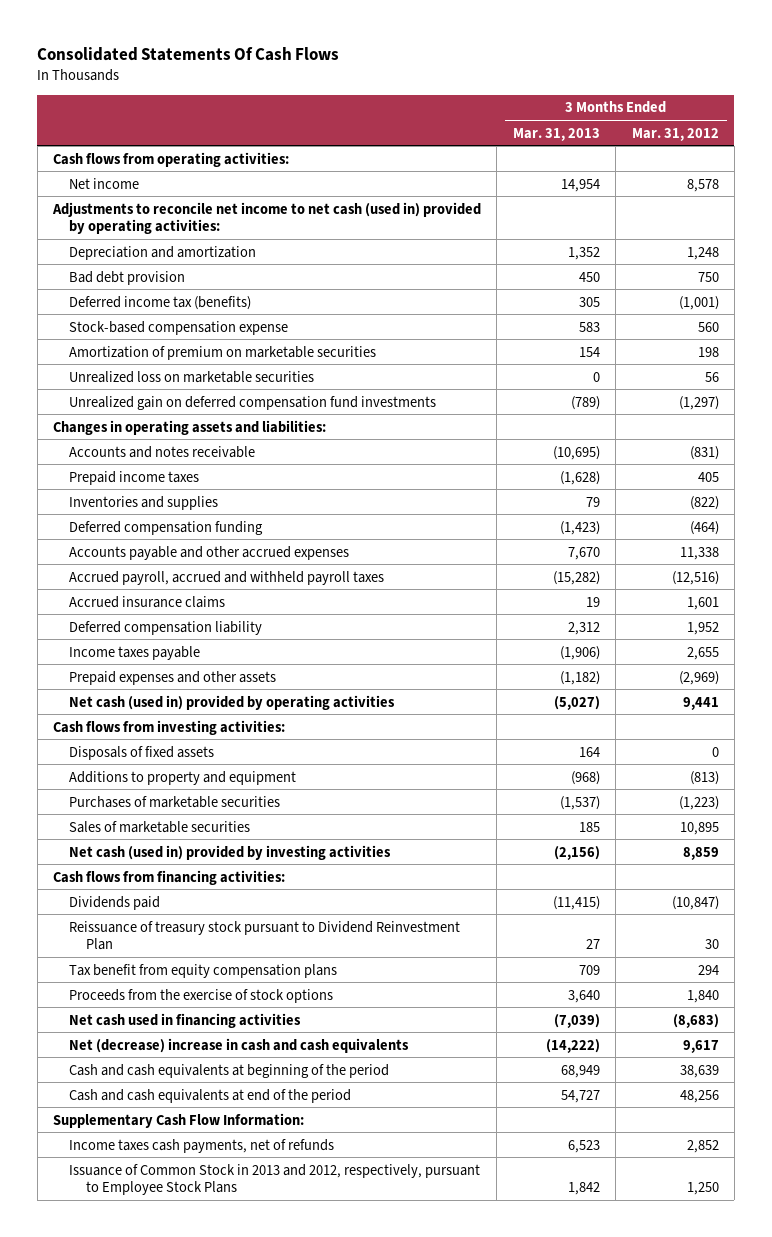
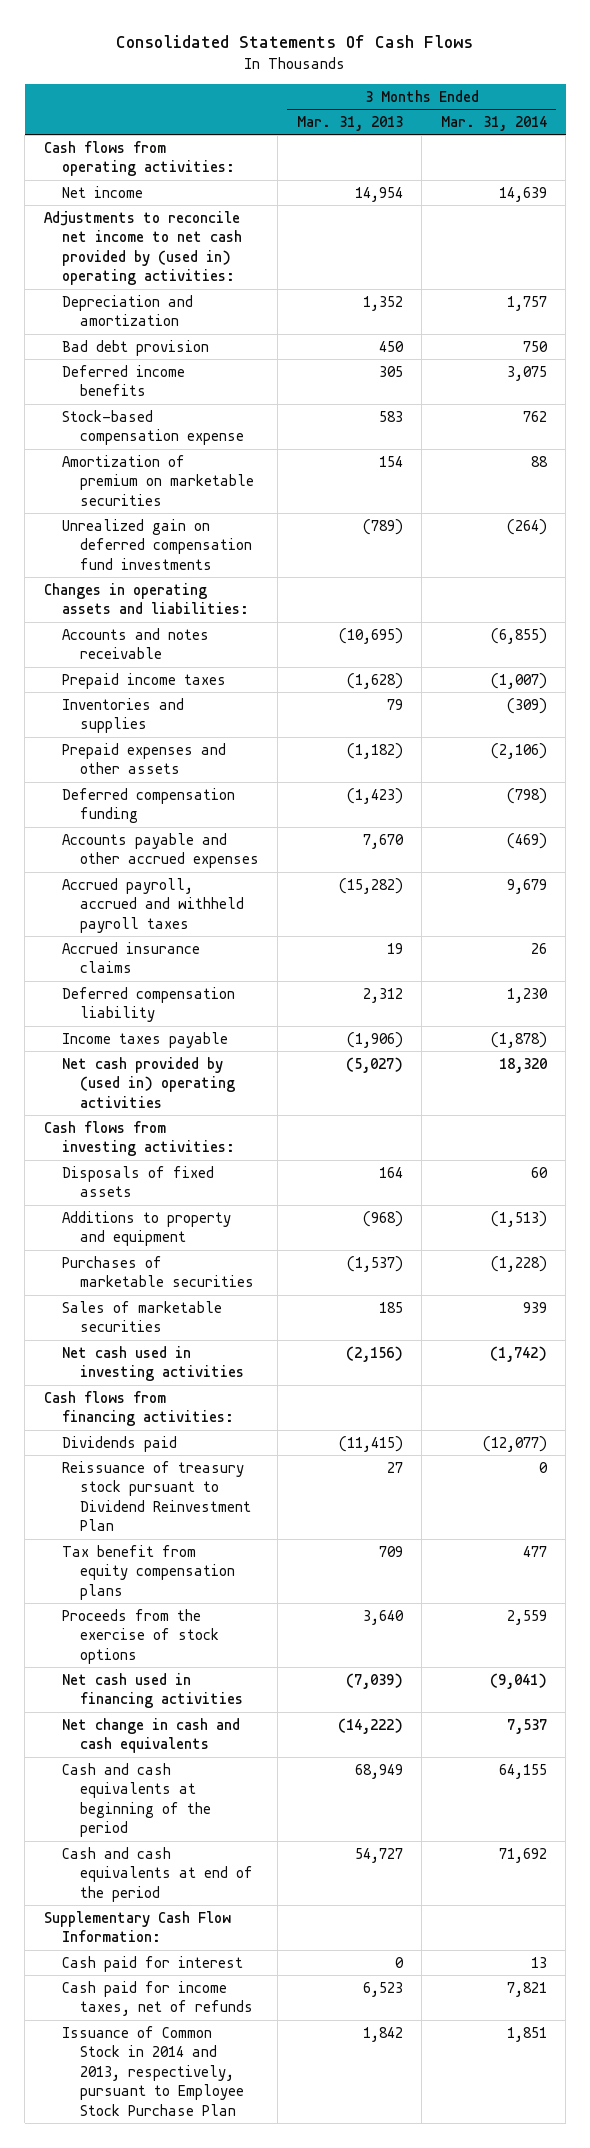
- | 3 Months Ended Mar. 31, 2013 | 3 Months Ended Mar. 31, 2012
+ | 3 Months Ended Mar. 31, 2013 | 3 Months Ended Mar. 31, 2014
- Adjustments to reconcile net income to net cash (used in) provided by operating activities:
+ Adjustments to reconcile net income to net cash provided by (used in) operating activities:
- Deferred income tax (benefits) | 305 | (1,001)
+ Deferred income benefits | 305 | 3,075
- Unrealized loss on marketable securities | 0 | 56
moved up: Prepaid expenses and other assets | (1,182) | (2,106)
- Net cash (used in) provided by operating activities | (5,027) | 9,441
+ Net cash provided by (used in) operating activities | (5,027) | 18,320
- Net cash (used in) provided by investing activities | (2,156) | 8,859
+ Net cash used in investing activities | (2,156) | (1,742)
- Net (decrease) increase in cash and cash equivalents | (14,222) | 9,617
+ Net change in cash and cash equivalents | (14,222) | 7,537
- Income taxes cash payments, net of refunds | 6,523 | 2,852
- Issuance of Common Stock in 2013 and 2012, respectively, pursuant to Employee Stock Plans | 1,842 | 1,250
+ Cash paid for interest | 0 | 13
+ Cash paid for income taxes, net of refunds | 6,523 | 7,821
+ Issuance of Common Stock in 2014 and 2013, respectively, pursuant to Employee Stock Purchase Plan | 1,842 | 1,851

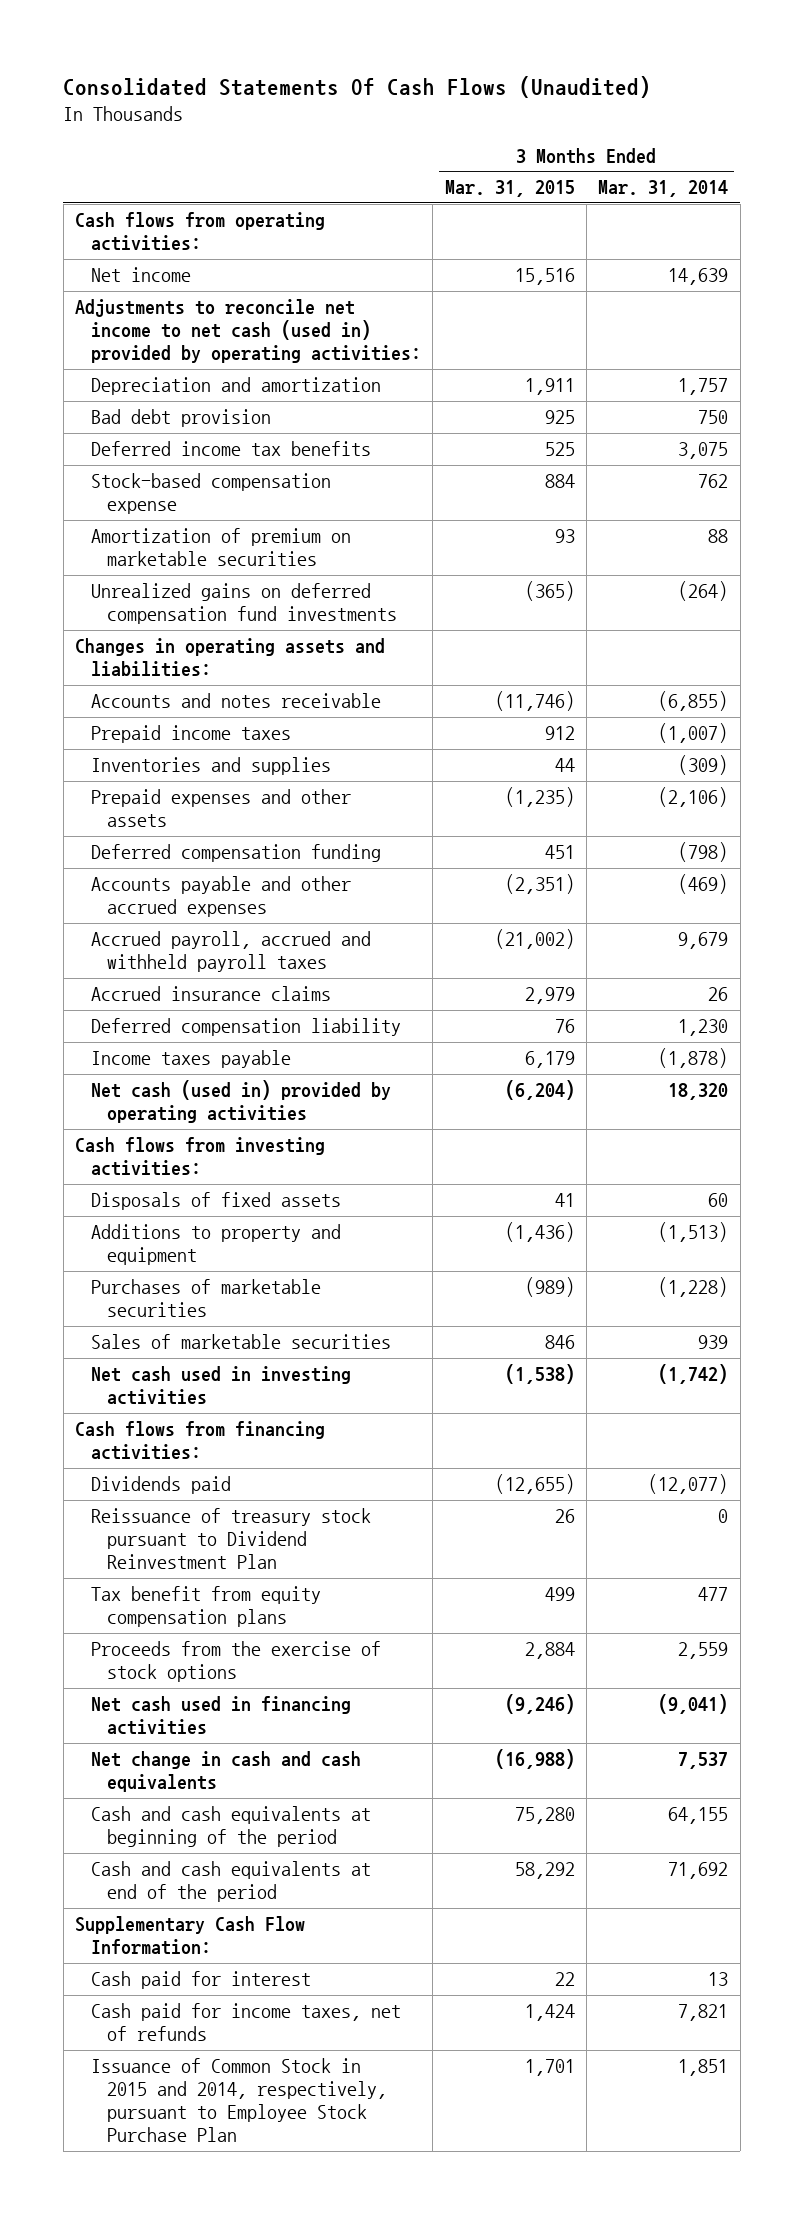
- Consolidated Statements Of Cash Flows
+ Consolidated Statements Of Cash Flows (Unaudited)
- | 3 Months Ended Mar. 31, 2013 | 3 Months Ended Mar. 31, 2014
+ | 3 Months Ended Mar. 31, 2015 | 3 Months Ended Mar. 31, 2014
- Adjustments to reconcile net income to net cash provided by (used in) operating activities:
+ Adjustments to reconcile net income to net cash (used in) provided by operating activities:
- Deferred income benefits | 305 | 3,075
+ Deferred income tax benefits | 525 | 3,075
- Unrealized gain on deferred compensation fund investments | (789) | (264)
+ Unrealized gains on deferred compensation fund investments | (365) | (264)
- Net cash provided by (used in) operating activities | (5,027) | 18,320
+ Net cash (used in) provided by operating activities | (6,204) | 18,320
- Issuance of Common Stock in 2014 and 2013, respectively, pursuant to Employee Stock Purchase Plan | 1,842 | 1,851
+ Issuance of Common Stock in 2015 and 2014, respectively, pursuant to Employee Stock Purchase Plan | 1,701 | 1,851

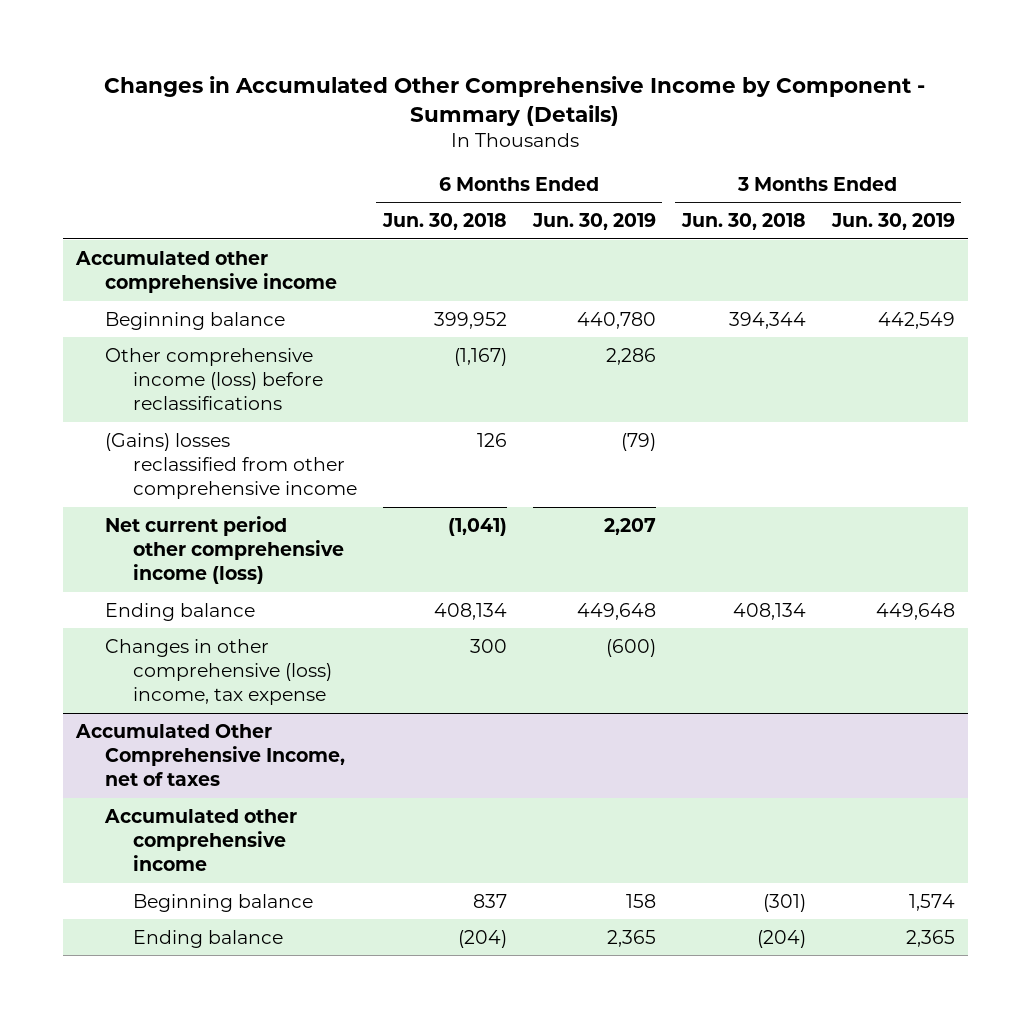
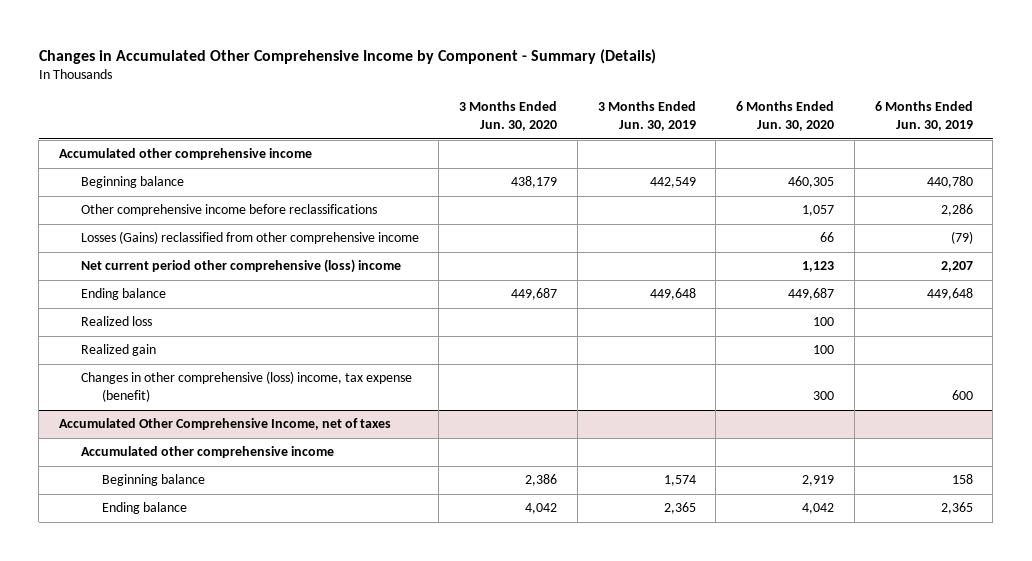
- | 6 Months Ended Jun. 30, 2018 | 6 Months Ended Jun. 30, 2019 | 3 Months Ended Jun. 30, 2018 | 3 Months Ended Jun. 30, 2019
+ | 3 Months Ended Jun. 30, 2020 | 3 Months Ended Jun. 30, 2019 | 6 Months Ended Jun. 30, 2020 | 6 Months Ended Jun. 30, 2019
- Other comprehensive income (loss) before reclassifications | (1,167) | 2,286 | |
- (Gains) losses reclassified from other comprehensive income | 126 | (79) | |
- Net current period other comprehensive income (loss) | (1,041) | 2,207 | |
+ Other comprehensive income before reclassifications | | | 1,057 | 2,286
+ Losses (Gains) reclassified from other comprehensive income | | | 66 | (79)
+ Net current period other comprehensive (loss) income | | | 1,123 | 2,207
- Changes in other comprehensive (loss) income, tax expense | 300 | (600) | |
+ Realized loss | | | 100 |
+ Realized gain | | | 100 |
+ Changes in other comprehensive (loss) income, tax expense (benefit) | | | 300 | 600

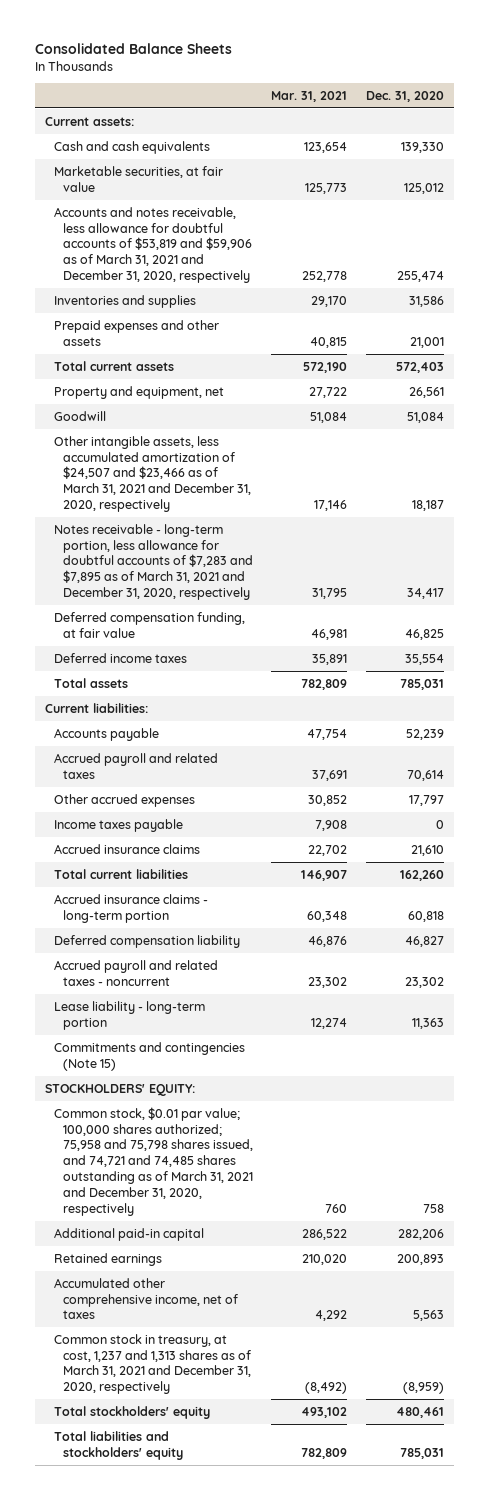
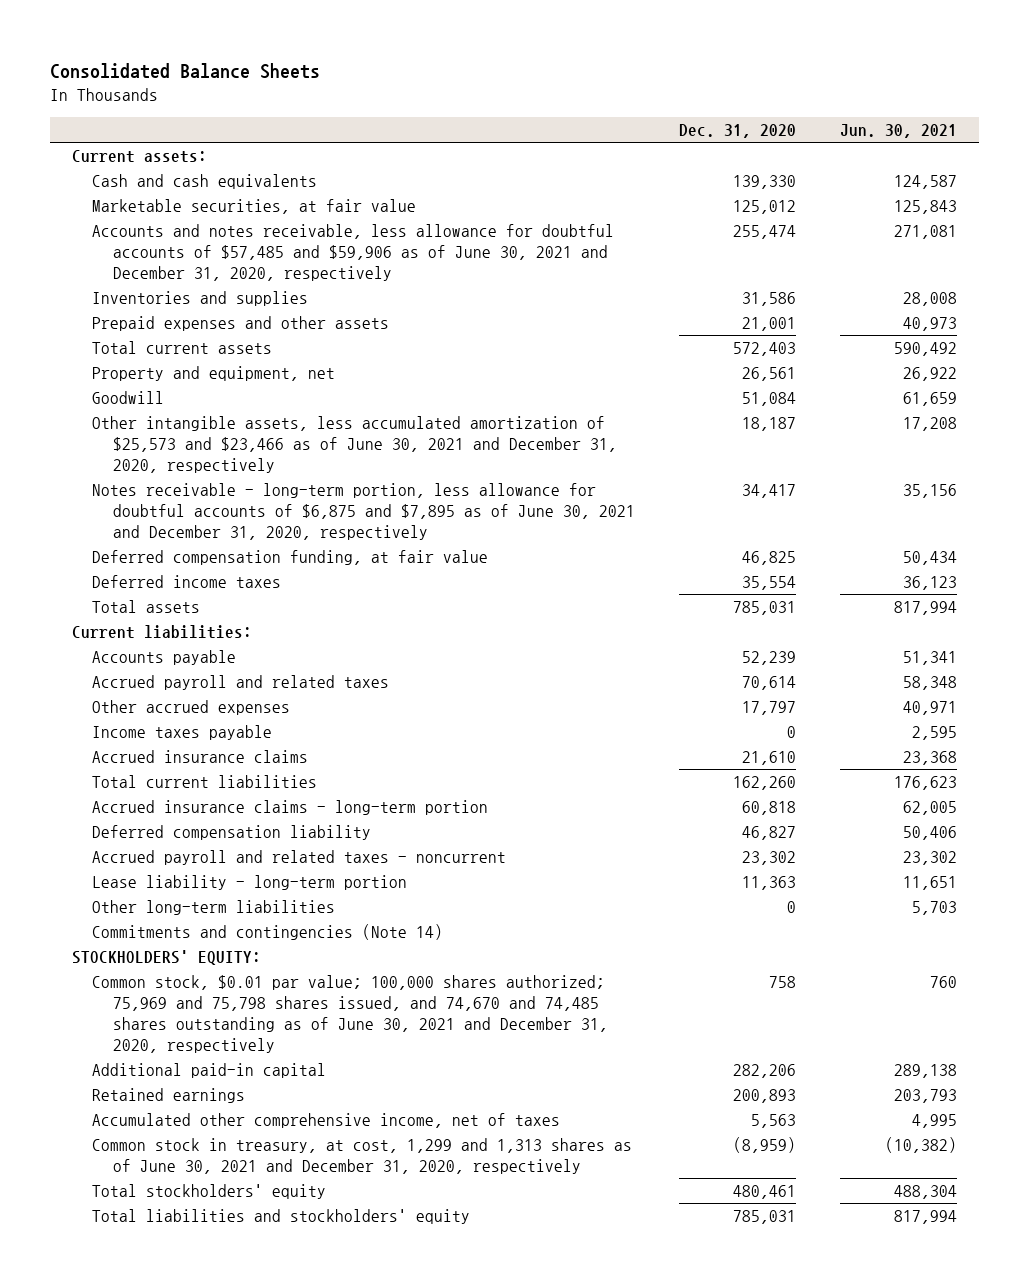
- | Mar. 31, 2021 | Dec. 31, 2020
+ | Dec. 31, 2020 | Jun. 30, 2021
- Accounts and notes receivable, less allowance for doubtful accounts of $53,819 and $59,906 as of March 31, 2021 and December 31, 2020, respectively | 252,778 | 255,474
+ Accounts and notes receivable, less allowance for doubtful accounts of $57,485 and $59,906 as of June 30, 2021 and December 31, 2020, respectively | 255,474 | 271,081
- Other intangible assets, less accumulated amortization of $24,507 and $23,466 as of March 31, 2021 and December 31, 2020, respectively | 17,146 | 18,187
- Notes receivable - long-term portion, less allowance for doubtful accounts of $7,283 and $7,895 as of March 31, 2021 and December 31, 2020, respectively | 31,795 | 34,417
+ Other intangible assets, less accumulated amortization of $25,573 and $23,466 as of June 30, 2021 and December 31, 2020, respectively | 18,187 | 17,208
+ Notes receivable - long-term portion, less allowance for doubtful accounts of $6,875 and $7,895 as of June 30, 2021 and December 31, 2020, respectively | 34,417 | 35,156
- Commitments and contingencies (Note 15)
+ Other long-term liabilities | 0 | 5,703
+ Commitments and contingencies (Note 14)
- Common stock, $0.01 par value; 100,000 shares authorized; 75,958 and 75,798 shares issued, and 74,721 and 74,485 shares outstanding as of March 31, 2021 and December 31, 2020, respectively | 760 | 758
+ Common stock, $0.01 par value; 100,000 shares authorized; 75,969 and 75,798 shares issued, and 74,670 and 74,485 shares outstanding as of June 30, 2021 and December 31, 2020, respectively | 758 | 760
- Common stock in treasury, at cost, 1,237 and 1,313 shares as of March 31, 2021 and December 31, 2020, respectively | (8,492) | (8,959)
+ Common stock in treasury, at cost, 1,299 and 1,313 shares as of June 30, 2021 and December 31, 2020, respectively | (8,959) | (10,382)

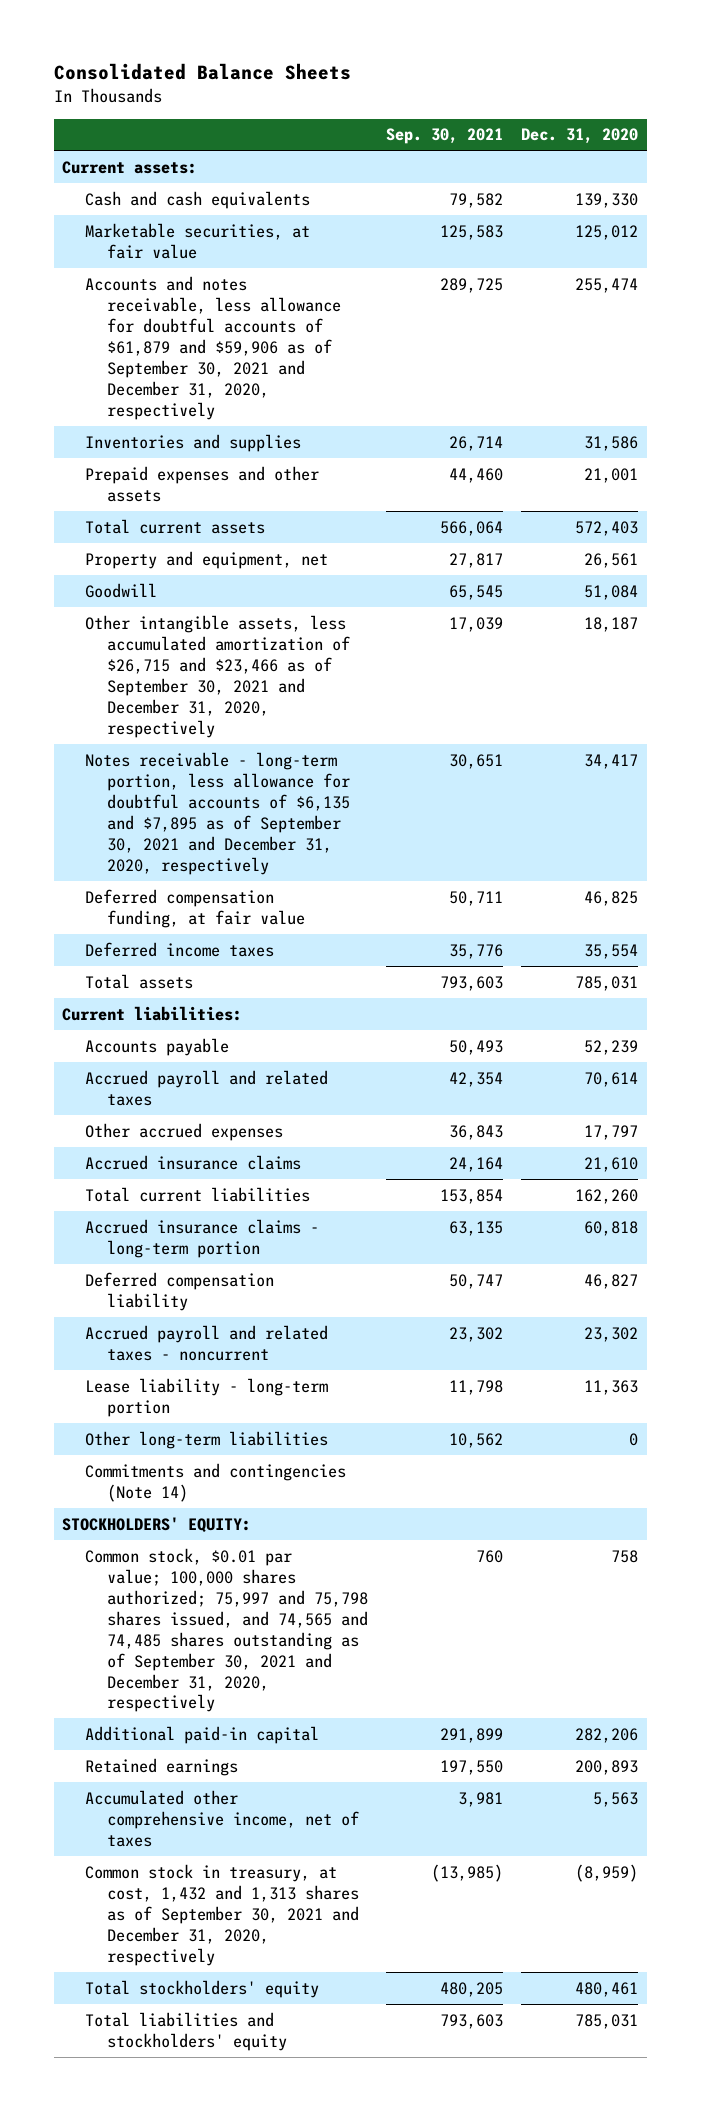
- | Dec. 31, 2020 | Jun. 30, 2021
+ | Sep. 30, 2021 | Dec. 31, 2020
- Accounts and notes receivable, less allowance for doubtful accounts of $57,485 and $59,906 as of June 30, 2021 and December 31, 2020, respectively | 255,474 | 271,081
+ Accounts and notes receivable, less allowance for doubtful accounts of $61,879 and $59,906 as of September 30, 2021 and December 31, 2020, respectively | 289,725 | 255,474
- Other intangible assets, less accumulated amortization of $25,573 and $23,466 as of June 30, 2021 and December 31, 2020, respectively | 18,187 | 17,208
- Notes receivable - long-term portion, less allowance for doubtful accounts of $6,875 and $7,895 as of June 30, 2021 and December 31, 2020, respectively | 34,417 | 35,156
+ Other intangible assets, less accumulated amortization of $26,715 and $23,466 as of September 30, 2021 and December 31, 2020, respectively | 17,039 | 18,187
+ Notes receivable - long-term portion, less allowance for doubtful accounts of $6,135 and $7,895 as of September 30, 2021 and December 31, 2020, respectively | 30,651 | 34,417
- Income taxes payable | 0 | 2,595
- Common stock, $0.01 par value; 100,000 shares authorized; 75,969 and 75,798 shares issued, and 74,670 and 74,485 shares outstanding as of June 30, 2021 and December 31, 2020, respectively | 758 | 760
+ Common stock, $0.01 par value; 100,000 shares authorized; 75,997 and 75,798 shares issued, and 74,565 and 74,485 shares outstanding as of September 30, 2021 and December 31, 2020, respectively | 760 | 758
- Common stock in treasury, at cost, 1,299 and 1,313 shares as of June 30, 2021 and December 31, 2020, respectively | (8,959) | (10,382)
+ Common stock in treasury, at cost, 1,432 and 1,313 shares as of September 30, 2021 and December 31, 2020, respectively | (13,985) | (8,959)

